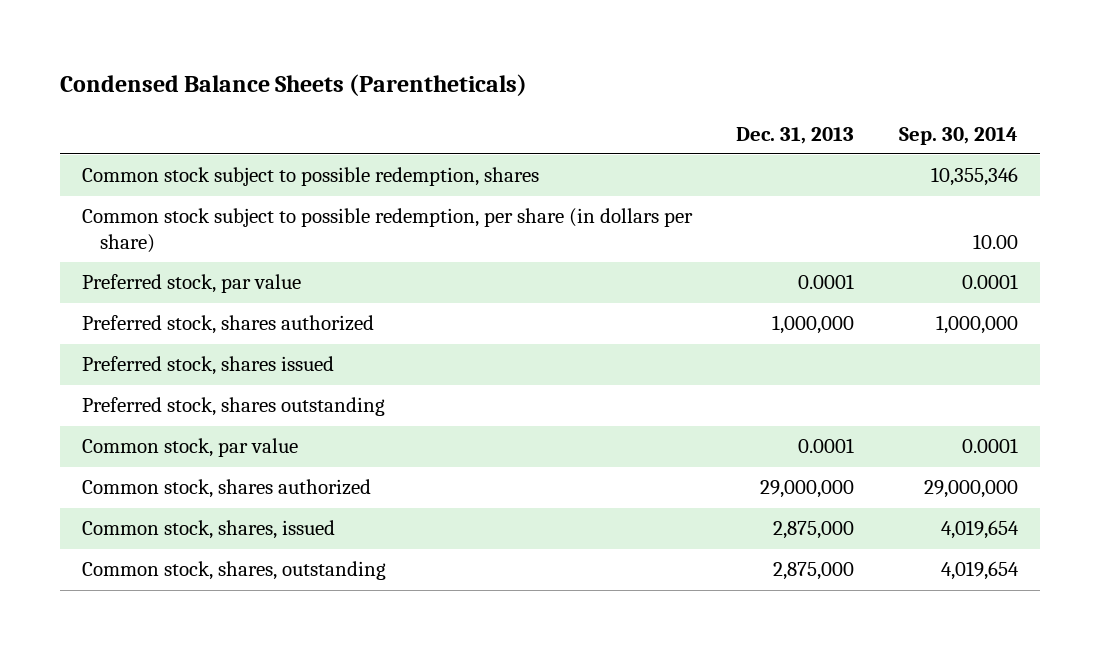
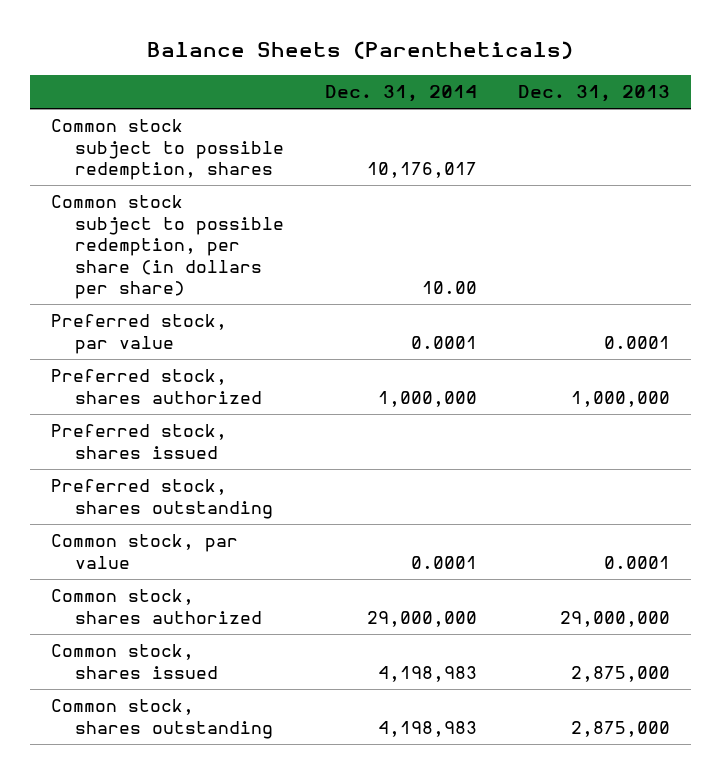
- Condensed Balance Sheets (Parentheticals)
+ Balance Sheets (Parentheticals)
- | Dec. 31, 2013 | Sep. 30, 2014
+ | Dec. 31, 2014 | Dec. 31, 2013
- Common stock, shares, issued | 2,875,000 | 4,019,654
- Common stock, shares, outstanding | 2,875,000 | 4,019,654
+ Common stock, shares issued | 4,198,983 | 2,875,000
+ Common stock, shares outstanding | 4,198,983 | 2,875,000

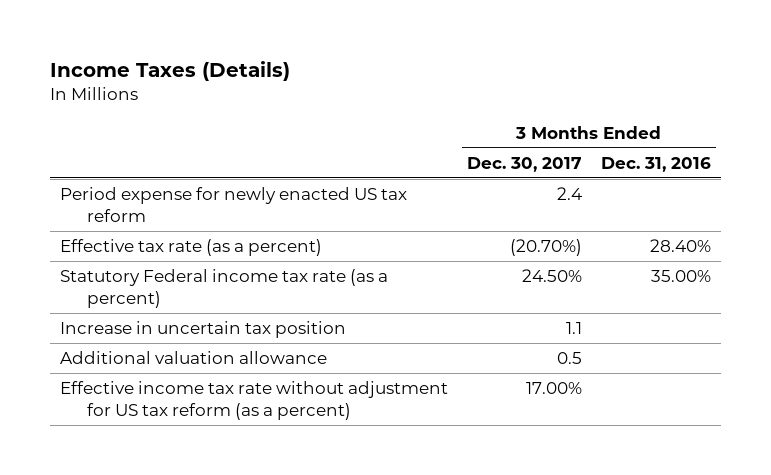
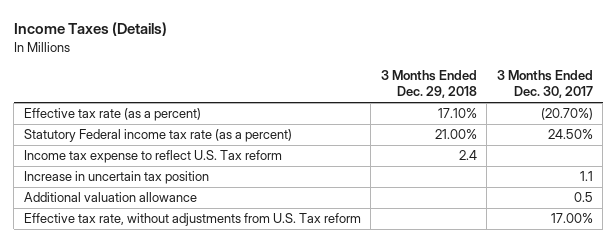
- | 3 Months Ended Dec. 30, 2017 | 3 Months Ended Dec. 31, 2016
+ | 3 Months Ended Dec. 29, 2018 | 3 Months Ended Dec. 30, 2017
- Period expense for newly enacted US tax reform | 2.4 |
+ Income tax expense to reflect U.S. Tax reform | 2.4 |
- Effective income tax rate without adjustment for US tax reform (as a percent) | 17.00% |
+ Effective tax rate, without adjustments from U.S. Tax reform | | 17.00%

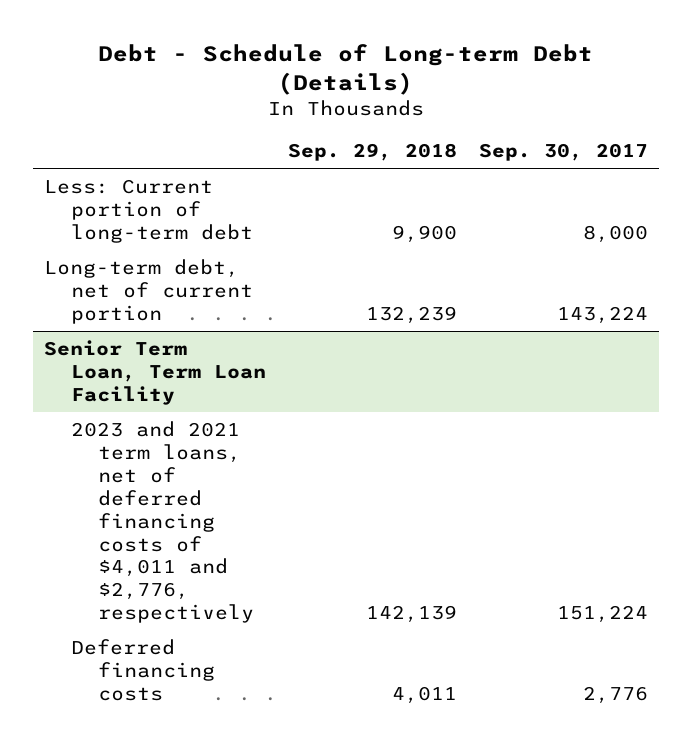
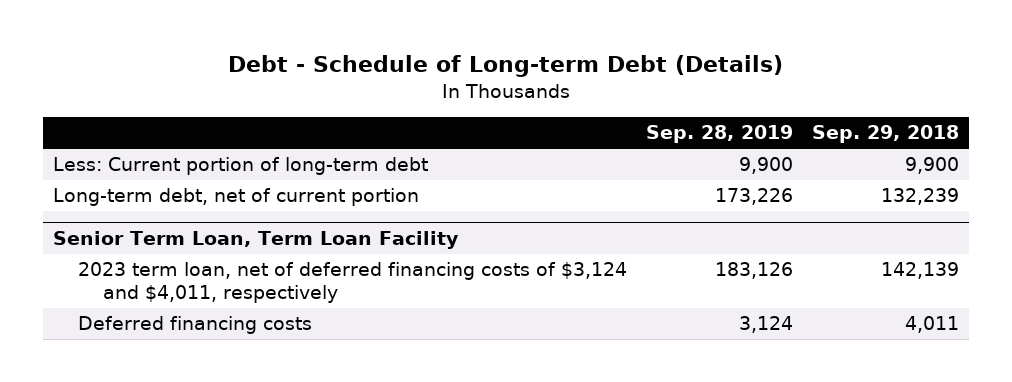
- | Sep. 29, 2018 | Sep. 30, 2017
+ | Sep. 28, 2019 | Sep. 29, 2018
@ Senior Term Loan, Term Loan Facility
- 2023 and 2021 term loans, net of deferred financing costs of $4,011 and $2,776, respectively | 142,139 | 151,224
+ 2023 term loan, net of deferred financing costs of $3,124 and $4,011, respectively | 183,126 | 142,139

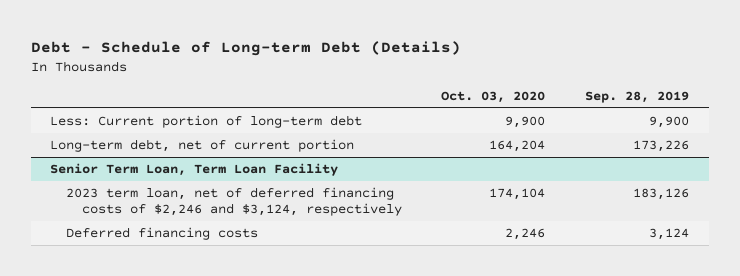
- | Sep. 28, 2019 | Sep. 29, 2018
+ | Oct. 03, 2020 | Sep. 28, 2019
@ Senior Term Loan, Term Loan Facility
- 2023 term loan, net of deferred financing costs of $3,124 and $4,011, respectively | 183,126 | 142,139
+ 2023 term loan, net of deferred financing costs of $2,246 and $3,124, respectively | 174,104 | 183,126

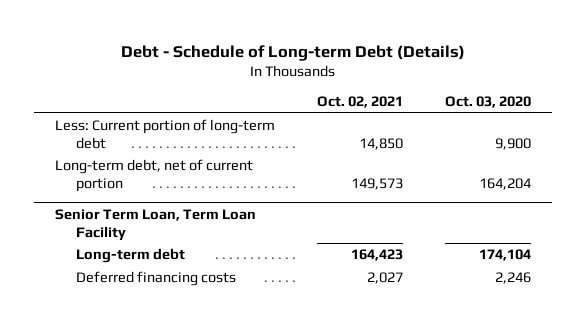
- | Oct. 03, 2020 | Sep. 28, 2019
+ | Oct. 02, 2021 | Oct. 03, 2020
@ Senior Term Loan, Term Loan Facility
- 2023 term loan, net of deferred financing costs of $2,246 and $3,124, respectively | 174,104 | 183,126
+ Long-term debt | 164,423 | 174,104

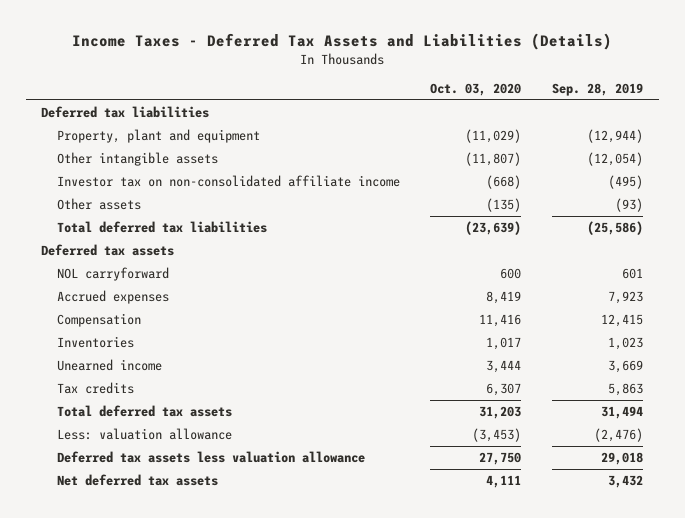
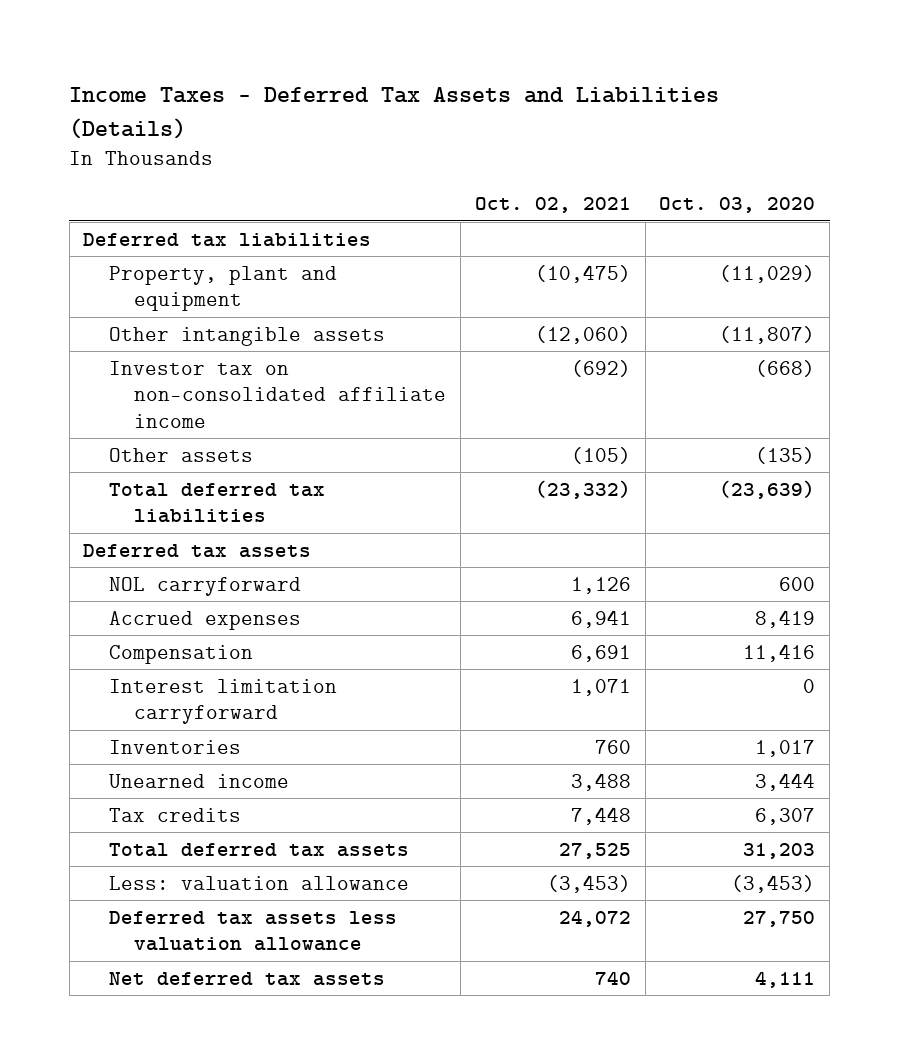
- | Oct. 03, 2020 | Sep. 28, 2019
+ | Oct. 02, 2021 | Oct. 03, 2020
+ Interest limitation carryforward | 1,071 | 0

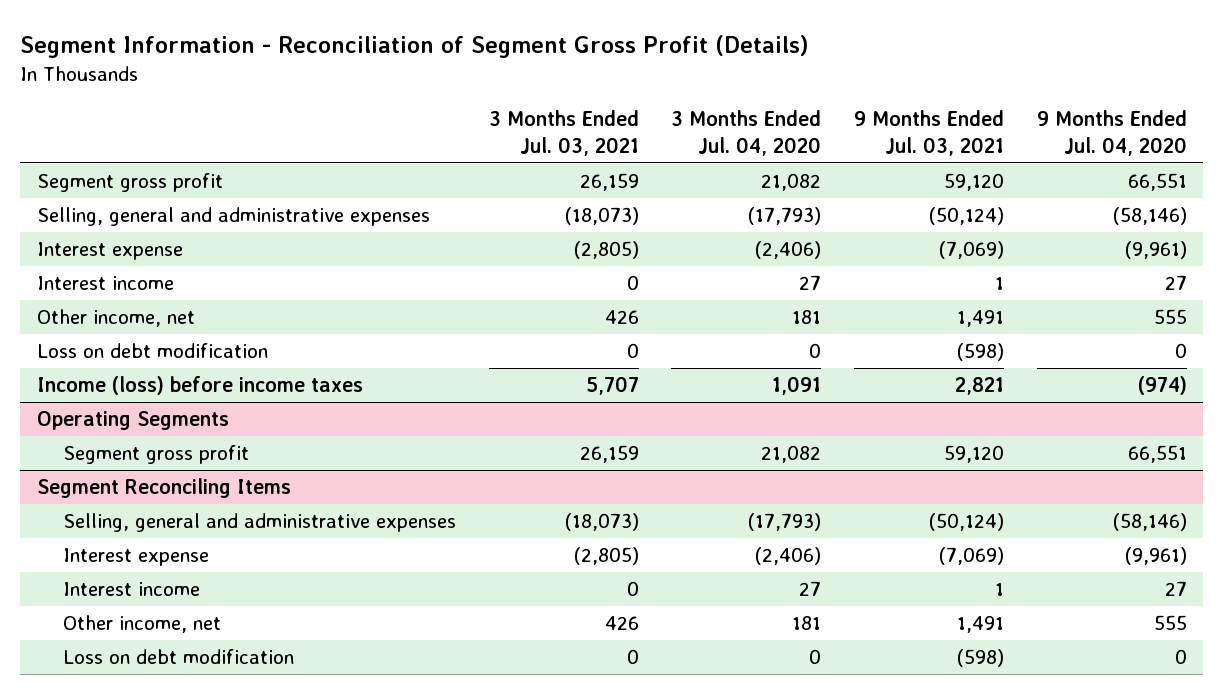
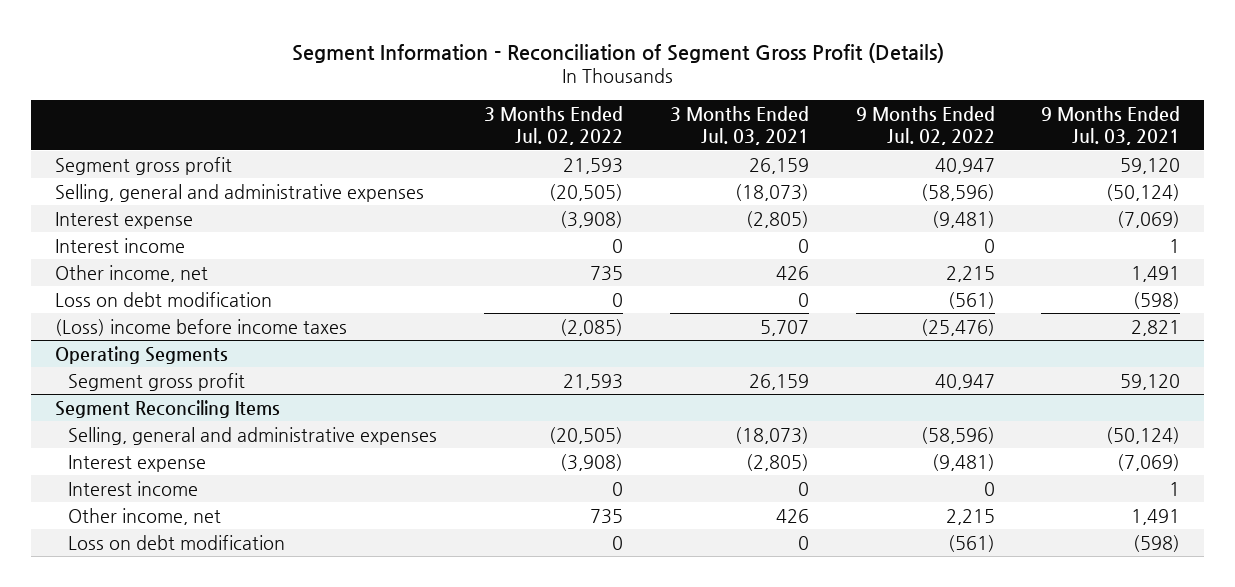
- | 3 Months Ended Jul. 03, 2021 | 3 Months Ended Jul. 04, 2020 | 9 Months Ended Jul. 03, 2021 | 9 Months Ended Jul. 04, 2020
+ | 3 Months Ended Jul. 02, 2022 | 3 Months Ended Jul. 03, 2021 | 9 Months Ended Jul. 02, 2022 | 9 Months Ended Jul. 03, 2021
- Income (loss) before income taxes | 5,707 | 1,091 | 2,821 | (974)
+ (Loss) income before income taxes | (2,085) | 5,707 | (25,476) | 2,821

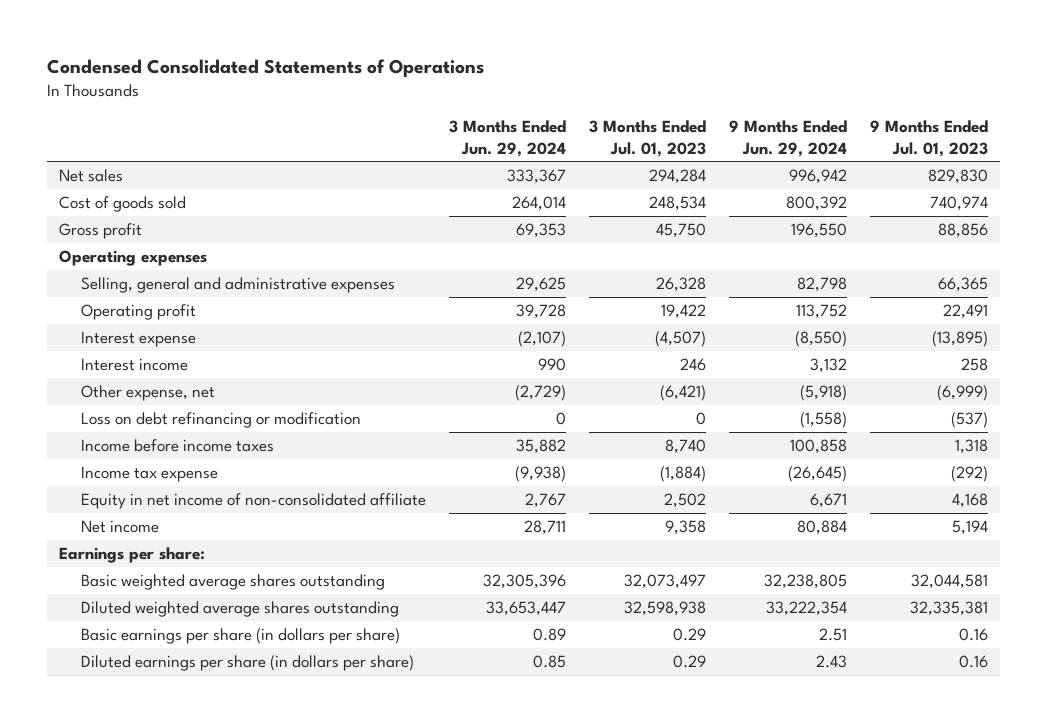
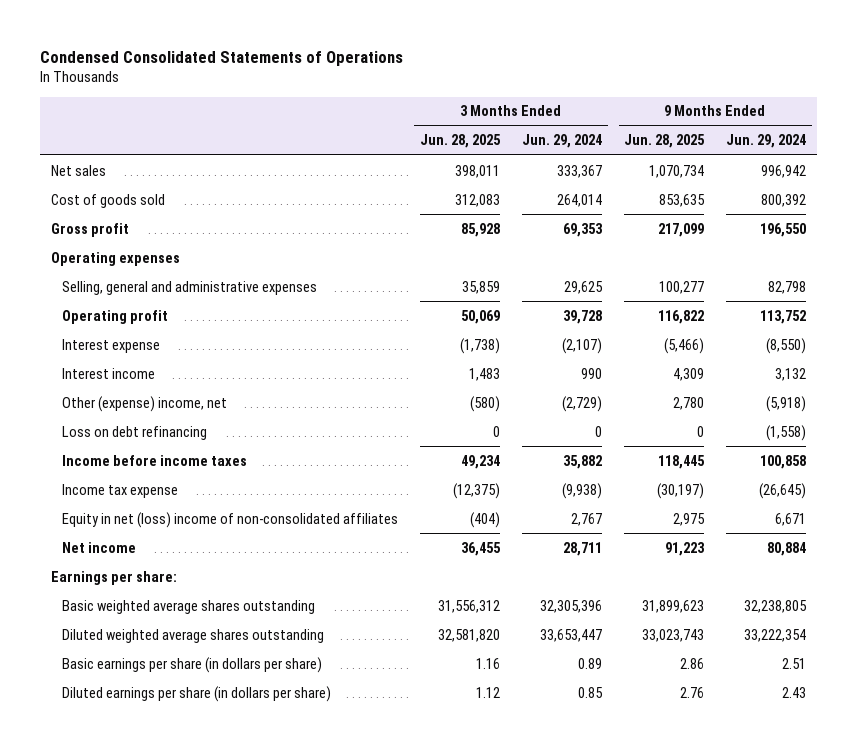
- | 3 Months Ended Jun. 29, 2024 | 3 Months Ended Jul. 01, 2023 | 9 Months Ended Jun. 29, 2024 | 9 Months Ended Jul. 01, 2023
+ | 3 Months Ended Jun. 28, 2025 | 3 Months Ended Jun. 29, 2024 | 9 Months Ended Jun. 28, 2025 | 9 Months Ended Jun. 29, 2024
- Other expense, net | (2,729) | (6,421) | (5,918) | (6,999)
- Loss on debt refinancing or modification | 0 | 0 | (1,558) | (537)
+ Other (expense) income, net | (580) | (2,729) | 2,780 | (5,918)
+ Loss on debt refinancing | 0 | 0 | 0 | (1,558)
- Equity in net income of non-consolidated affiliate | 2,767 | 2,502 | 6,671 | 4,168
+ Equity in net (loss) income of non-consolidated affiliates | (404) | 2,767 | 2,975 | 6,671

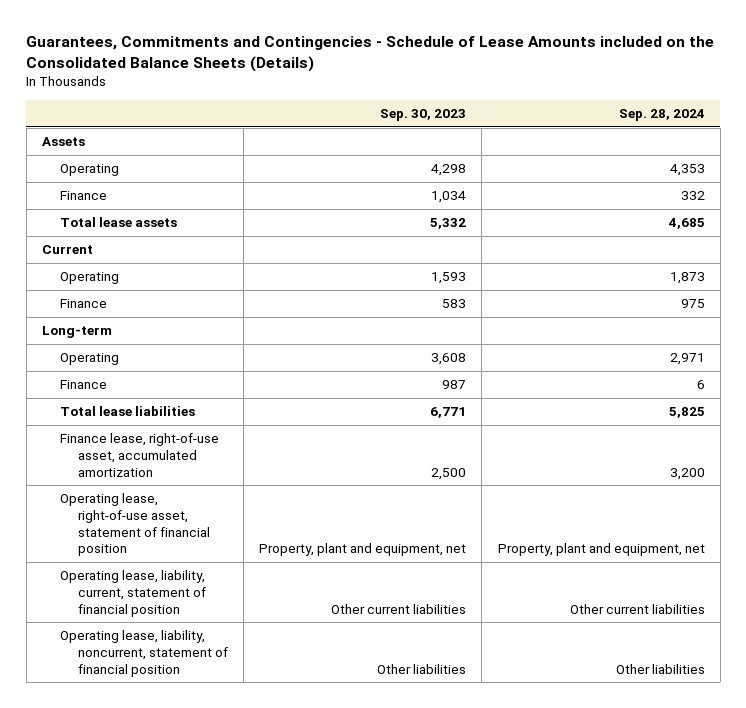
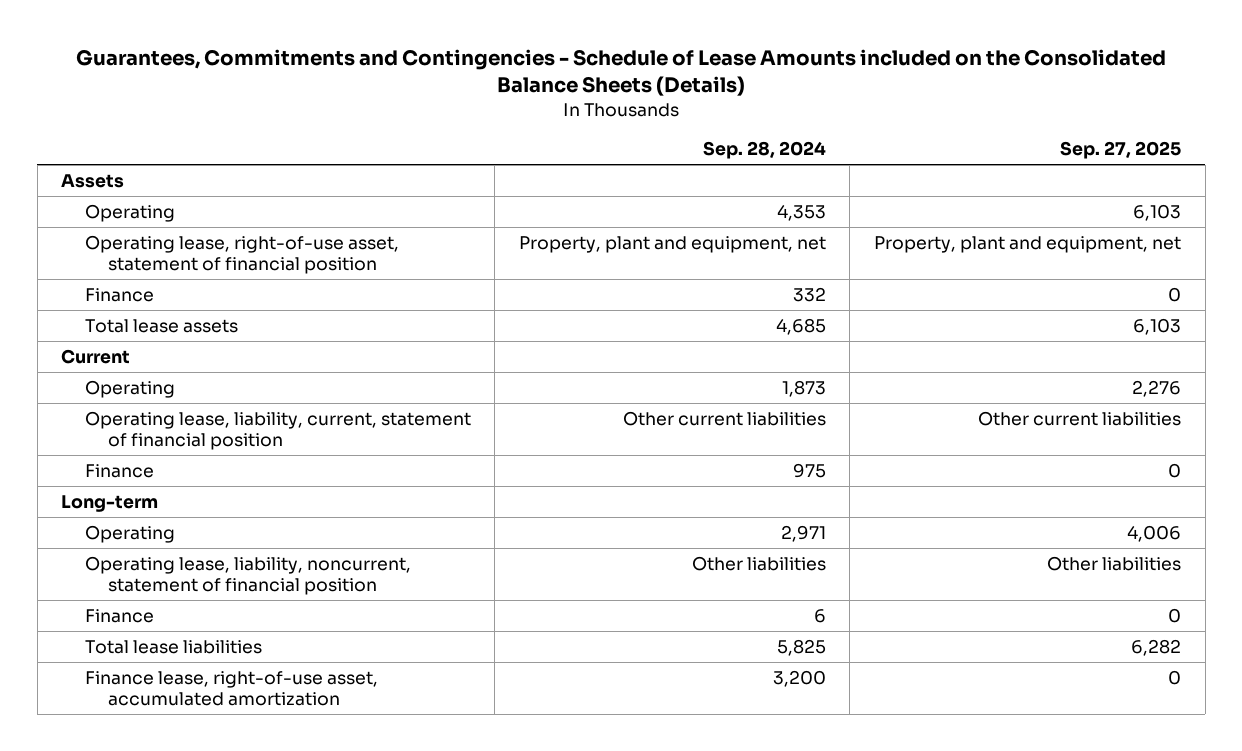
- | Sep. 30, 2023 | Sep. 28, 2024
+ | Sep. 28, 2024 | Sep. 27, 2025
moved up: Operating lease, right-of-use asset, statement of financial position | Property, plant and equipment, net | Property, plant and equipment, net
moved up: Operating lease, liability, current, statement of financial position | Other current liabilities | Other current liabilities
moved up: Operating lease, liability, noncurrent, statement of financial position | Other liabilities | Other liabilities

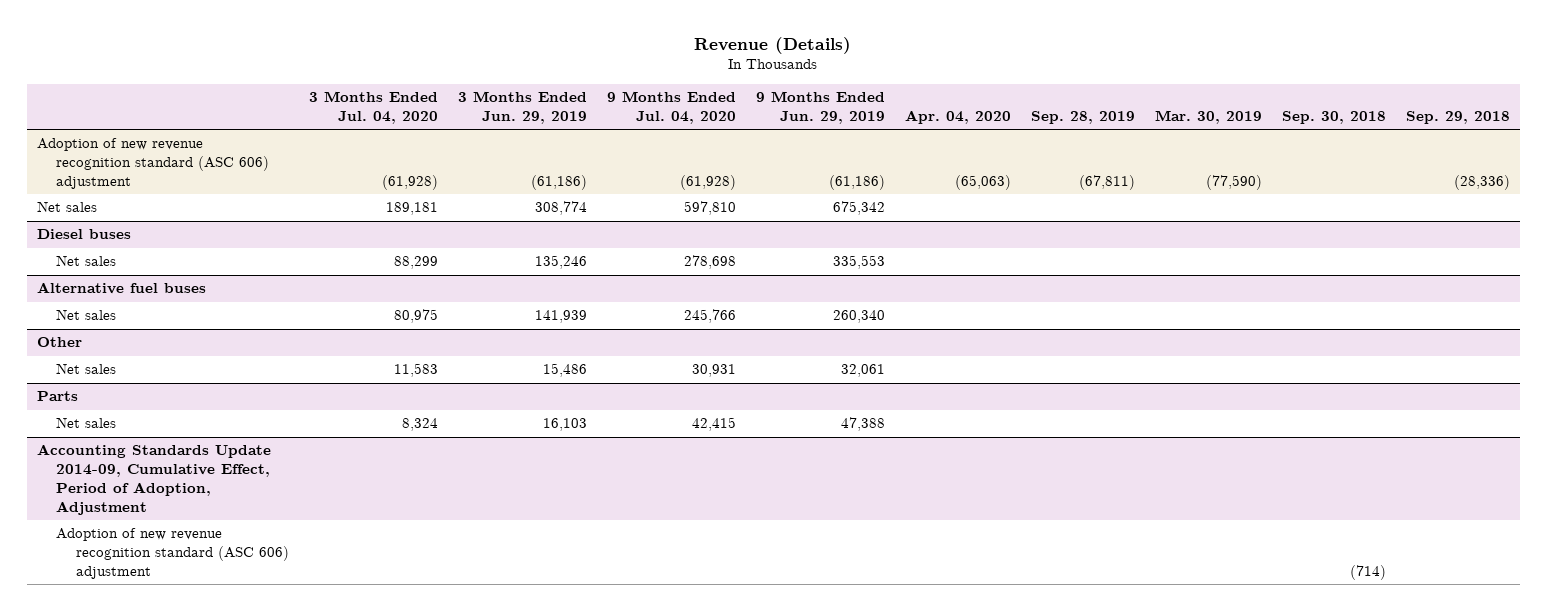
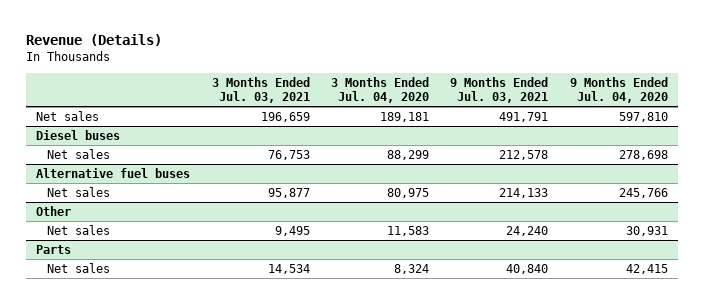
- | 3 Months Ended Jul. 04, 2020 | 3 Months Ended Jun. 29, 2019 | 9 Months Ended Jul. 04, 2020 | 9 Months Ended Jun. 29, 2019 | Apr. 04, 2020 | Sep. 28, 2019 | Mar. 30, 2019 | Sep. 30, 2018 | Sep. 29, 2018
+ | 3 Months Ended Jul. 03, 2021 | 3 Months Ended Jul. 04, 2020 | 9 Months Ended Jul. 03, 2021 | 9 Months Ended Jul. 04, 2020
- Adoption of new revenue recognition standard (ASC 606) adjustment | (61,928) | (61,186) | (61,928) | (61,186) | (65,063) | (67,811) | (77,590) | | (28,336)
- Accounting Standards Update 2014-09, Cumulative Effect, Period of Adoption, Adjustment
- Adoption of new revenue recognition standard (ASC 606) adjustment | | | | | | | | (714) |

